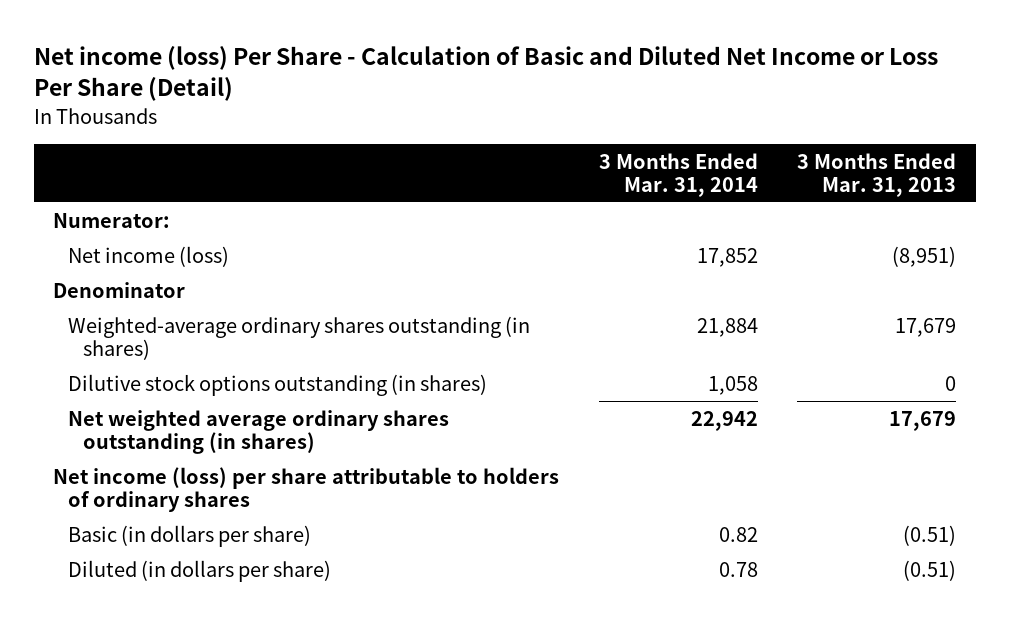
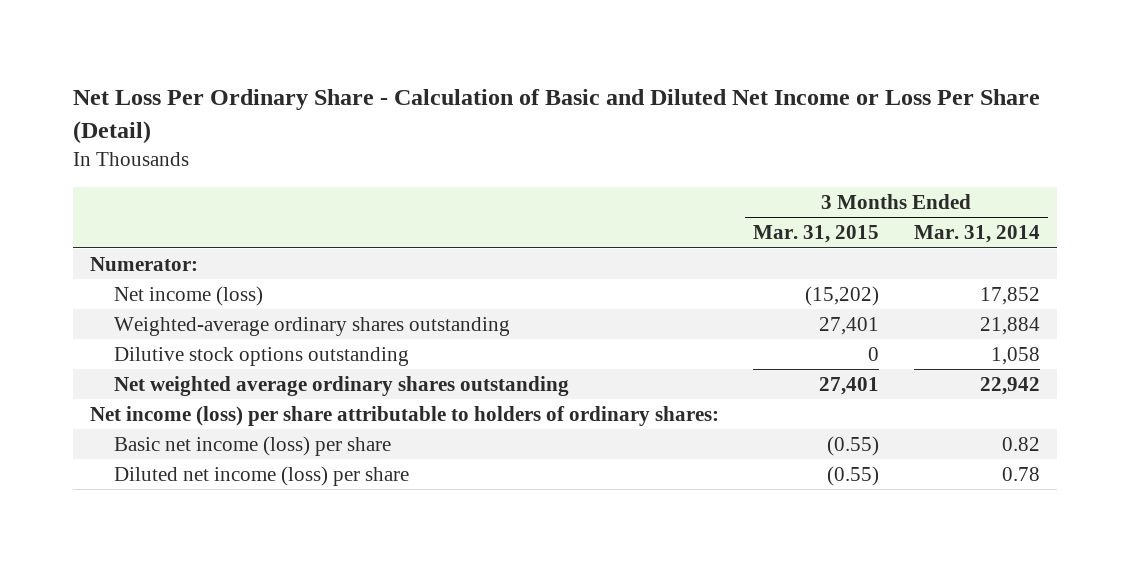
- Net income (loss) Per Share - Calculation of Basic and Diluted Net Income or Loss Per Share (Detail)
+ Net Loss Per Ordinary Share - Calculation of Basic and Diluted Net Income or Loss Per Share (Detail)
- | 3 Months Ended Mar. 31, 2014 | 3 Months Ended Mar. 31, 2013
+ | 3 Months Ended Mar. 31, 2015 | 3 Months Ended Mar. 31, 2014
- Denominator
- Weighted-average ordinary shares outstanding (in shares) | 21,884 | 17,679
- Dilutive stock options outstanding (in shares) | 1,058 | 0
- Net weighted average ordinary shares outstanding (in shares) | 22,942 | 17,679
- Net income (loss) per share attributable to holders of ordinary shares
- Basic (in dollars per share) | 0.82 | (0.51)
- Diluted (in dollars per share) | 0.78 | (0.51)
+ Weighted-average ordinary shares outstanding | 27,401 | 21,884
+ Dilutive stock options outstanding | 0 | 1,058
+ Net weighted average ordinary shares outstanding | 27,401 | 22,942
+ Net income (loss) per share attributable to holders of ordinary shares:
+ Basic net income (loss) per share | (0.55) | 0.82
+ Diluted net income (loss) per share | (0.55) | 0.78

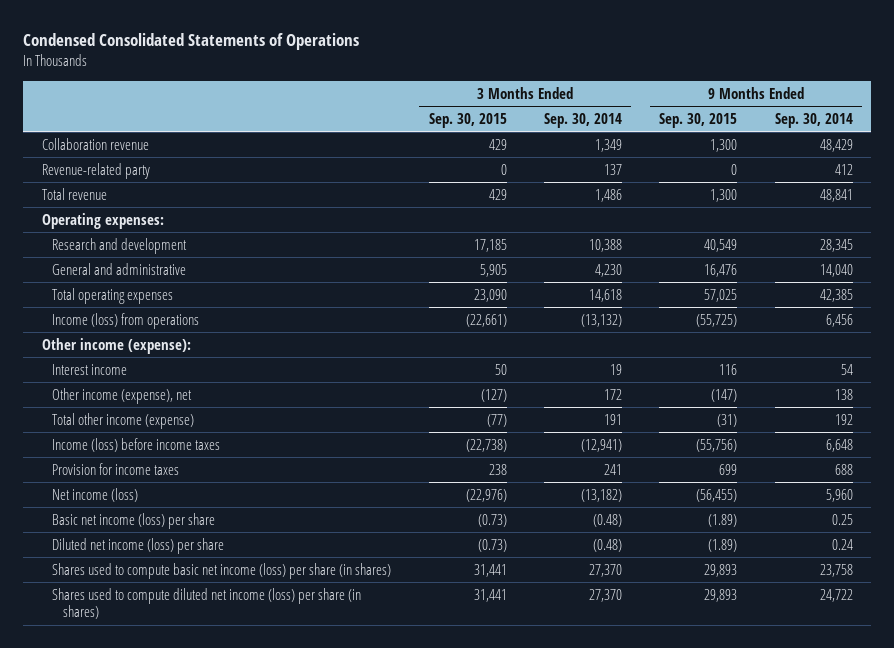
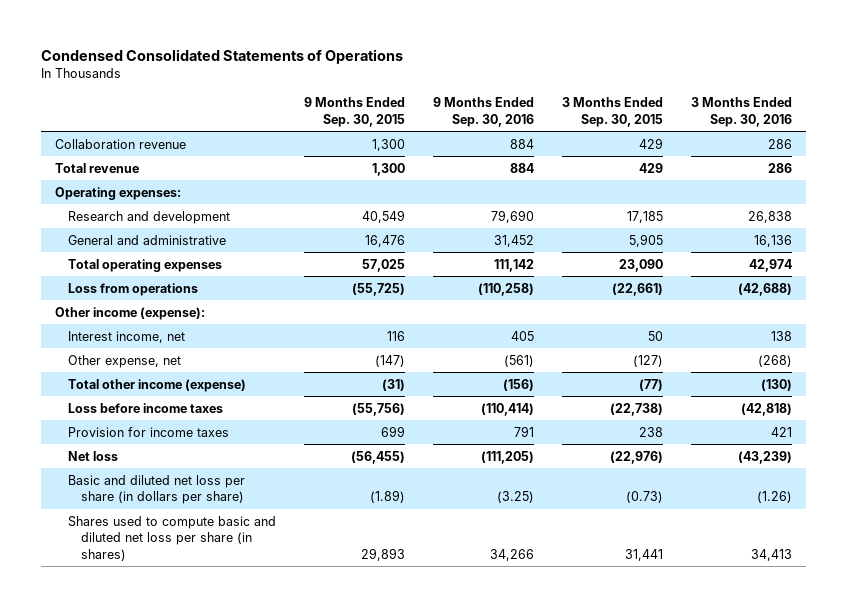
- | 3 Months Ended Sep. 30, 2015 | 3 Months Ended Sep. 30, 2014 | 9 Months Ended Sep. 30, 2015 | 9 Months Ended Sep. 30, 2014
+ | 9 Months Ended Sep. 30, 2015 | 9 Months Ended Sep. 30, 2016 | 3 Months Ended Sep. 30, 2015 | 3 Months Ended Sep. 30, 2016
- Revenue-related party | 0 | 137 | 0 | 412
- Income (loss) from operations | (22,661) | (13,132) | (55,725) | 6,456
+ Loss from operations | (55,725) | (110,258) | (22,661) | (42,688)
- Interest income | 50 | 19 | 116 | 54
- Other income (expense), net | (127) | 172 | (147) | 138
+ Interest income, net | 116 | 405 | 50 | 138
+ Other expense, net | (147) | (561) | (127) | (268)
- Income (loss) before income taxes | (22,738) | (12,941) | (55,756) | 6,648
+ Loss before income taxes | (55,756) | (110,414) | (22,738) | (42,818)
- Net income (loss) | (22,976) | (13,182) | (56,455) | 5,960
- Basic net income (loss) per share | (0.73) | (0.48) | (1.89) | 0.25
- Diluted net income (loss) per share | (0.73) | (0.48) | (1.89) | 0.24
- Shares used to compute basic net income (loss) per share (in shares) | 31,441 | 27,370 | 29,893 | 23,758
- Shares used to compute diluted net income (loss) per share (in shares) | 31,441 | 27,370 | 29,893 | 24,722
+ Net loss | (56,455) | (111,205) | (22,976) | (43,239)
+ Basic and diluted net loss per share (in dollars per share) | (1.89) | (3.25) | (0.73) | (1.26)
+ Shares used to compute basic and diluted net loss per share (in shares) | 29,893 | 34,266 | 31,441 | 34,413

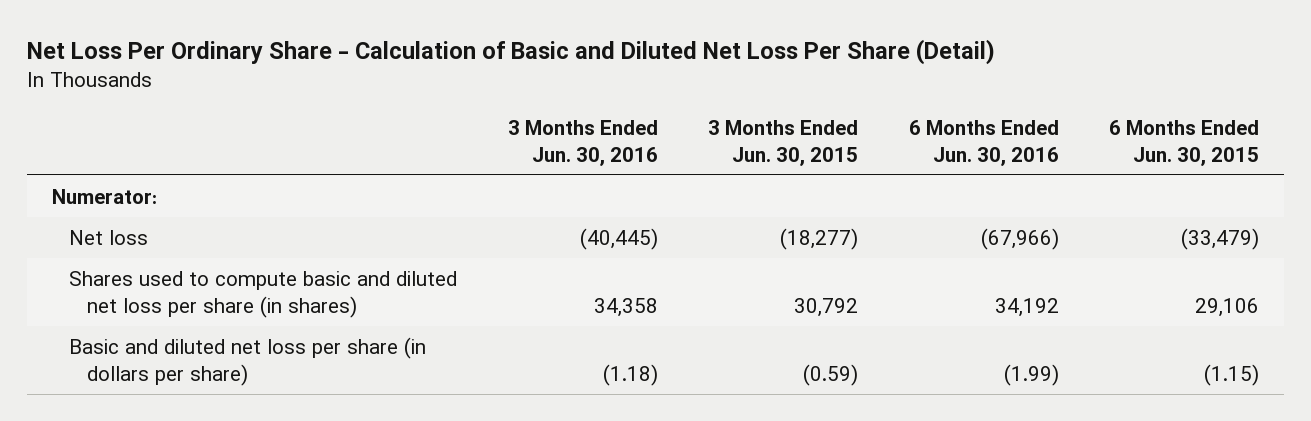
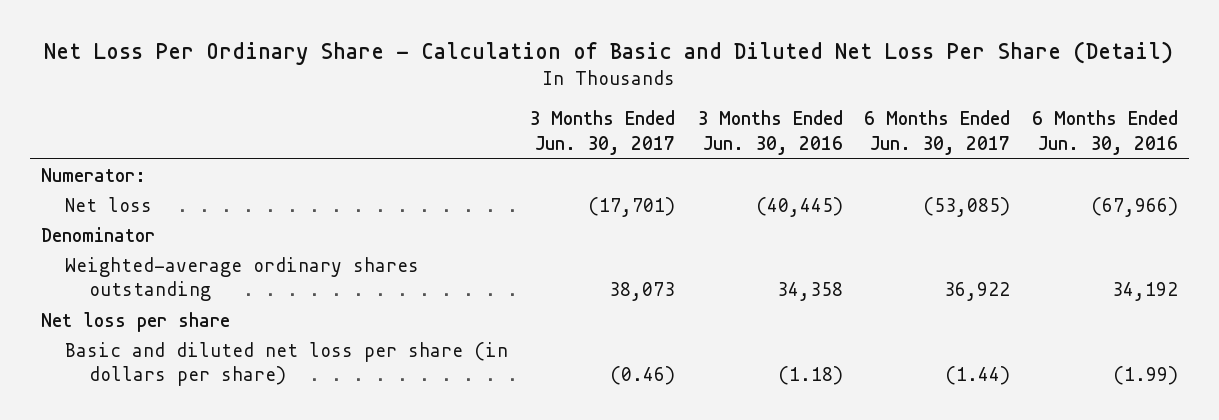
- | 3 Months Ended Jun. 30, 2016 | 3 Months Ended Jun. 30, 2015 | 6 Months Ended Jun. 30, 2016 | 6 Months Ended Jun. 30, 2015
+ | 3 Months Ended Jun. 30, 2017 | 3 Months Ended Jun. 30, 2016 | 6 Months Ended Jun. 30, 2017 | 6 Months Ended Jun. 30, 2016
- Shares used to compute basic and diluted net loss per share (in shares) | 34,358 | 30,792 | 34,192 | 29,106
+ Denominator
+ Weighted-average ordinary shares outstanding | 38,073 | 34,358 | 36,922 | 34,192
+ Net loss per share

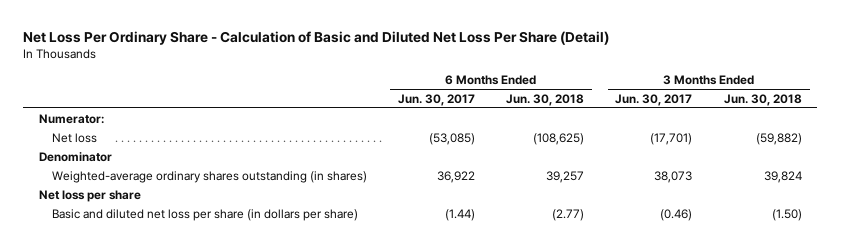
- | 3 Months Ended Jun. 30, 2017 | 3 Months Ended Jun. 30, 2016 | 6 Months Ended Jun. 30, 2017 | 6 Months Ended Jun. 30, 2016
+ | 6 Months Ended Jun. 30, 2017 | 6 Months Ended Jun. 30, 2018 | 3 Months Ended Jun. 30, 2017 | 3 Months Ended Jun. 30, 2018
- Weighted-average ordinary shares outstanding | 38,073 | 34,358 | 36,922 | 34,192
+ Weighted-average ordinary shares outstanding (in shares) | 36,922 | 39,257 | 38,073 | 39,824

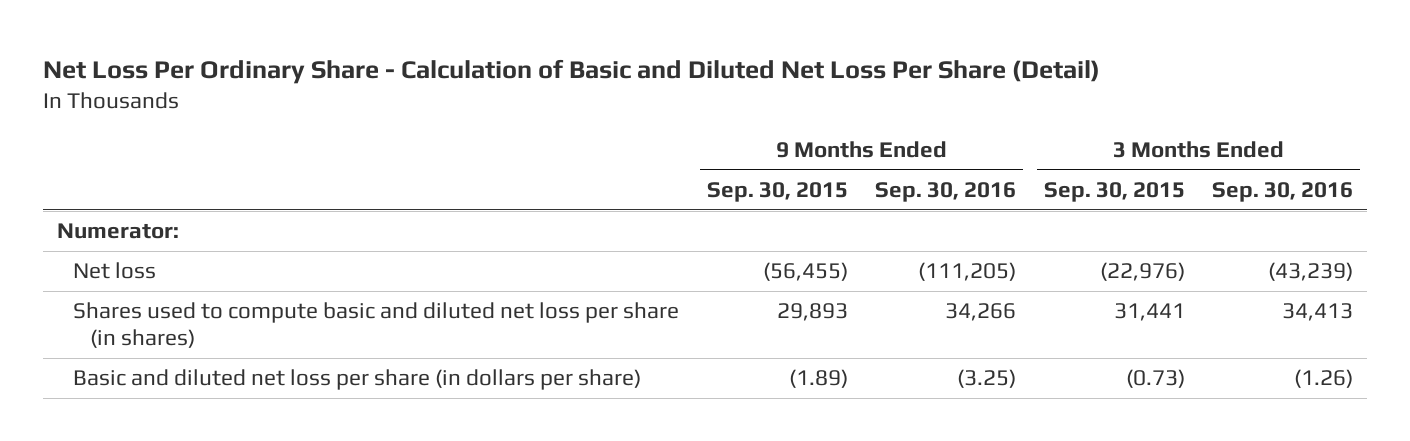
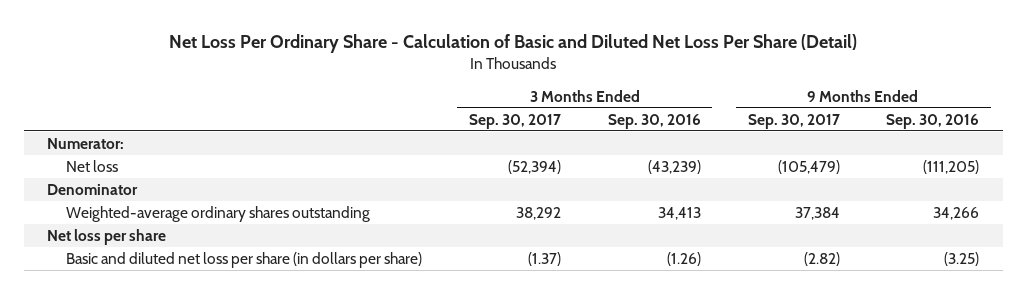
- | 9 Months Ended Sep. 30, 2015 | 9 Months Ended Sep. 30, 2016 | 3 Months Ended Sep. 30, 2015 | 3 Months Ended Sep. 30, 2016
+ | 3 Months Ended Sep. 30, 2017 | 3 Months Ended Sep. 30, 2016 | 9 Months Ended Sep. 30, 2017 | 9 Months Ended Sep. 30, 2016
- Shares used to compute basic and diluted net loss per share (in shares) | 29,893 | 34,266 | 31,441 | 34,413
+ Denominator
+ Weighted-average ordinary shares outstanding | 38,292 | 34,413 | 37,384 | 34,266
+ Net loss per share

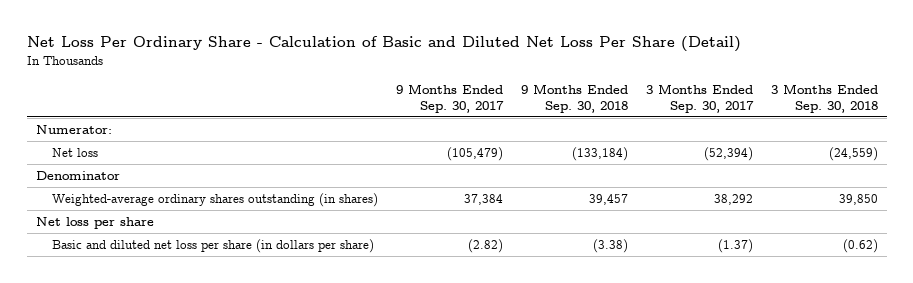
- | 3 Months Ended Sep. 30, 2017 | 3 Months Ended Sep. 30, 2016 | 9 Months Ended Sep. 30, 2017 | 9 Months Ended Sep. 30, 2016
+ | 9 Months Ended Sep. 30, 2017 | 9 Months Ended Sep. 30, 2018 | 3 Months Ended Sep. 30, 2017 | 3 Months Ended Sep. 30, 2018
- Weighted-average ordinary shares outstanding | 38,292 | 34,413 | 37,384 | 34,266
+ Weighted-average ordinary shares outstanding (in shares) | 37,384 | 39,457 | 38,292 | 39,850

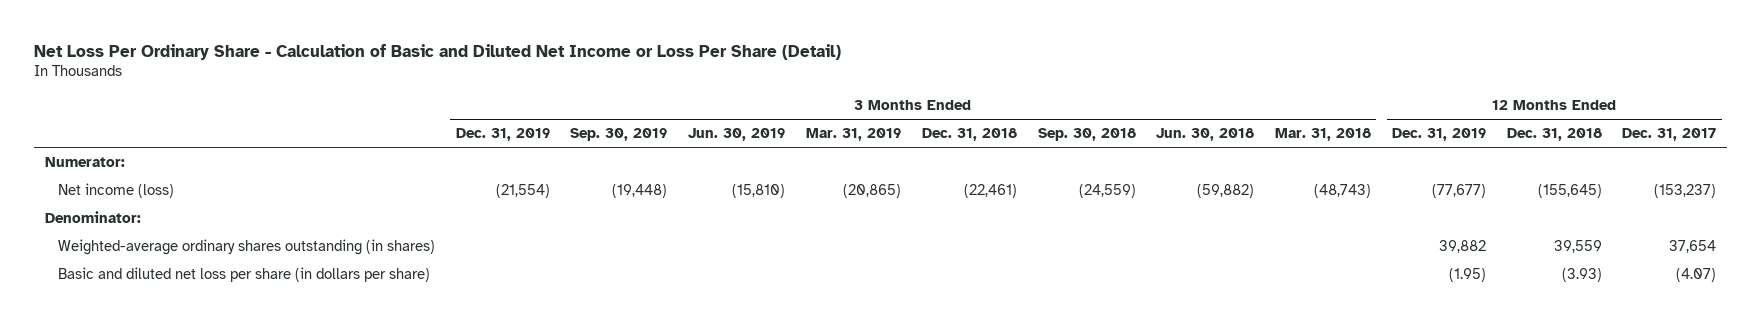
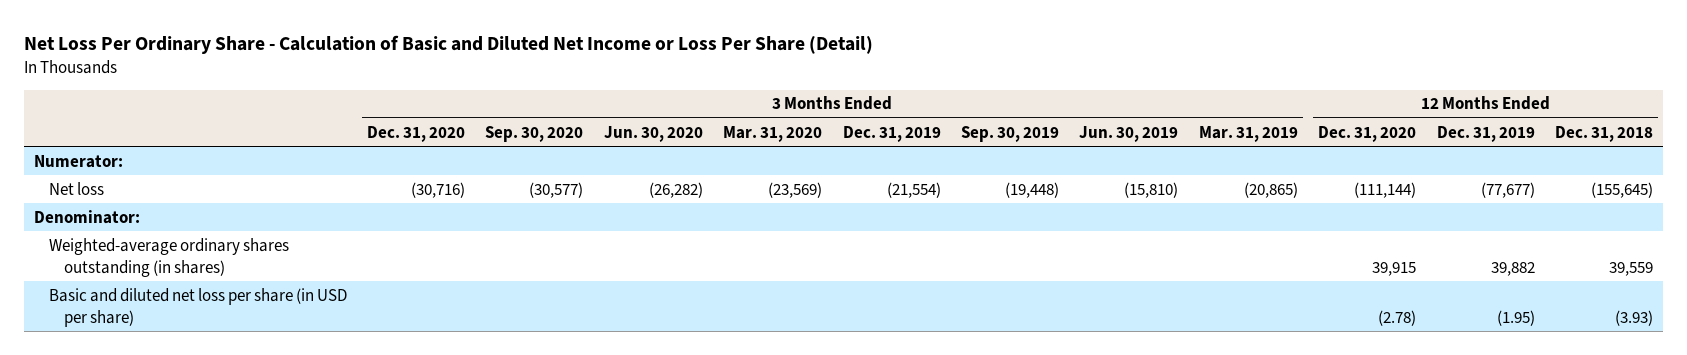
- | 3 Months Ended Dec. 31, 2019 | 3 Months Ended Sep. 30, 2019 | 3 Months Ended Jun. 30, 2019 | 3 Months Ended Mar. 31, 2019 | 3 Months Ended Dec. 31, 2018 | 3 Months Ended Sep. 30, 2018 | 3 Months Ended Jun. 30, 2018 | 3 Months Ended Mar. 31, 2018 | 12 Months Ended Dec. 31, 2019 | 12 Months Ended Dec. 31, 2018 | 12 Months Ended Dec. 31, 2017
+ | 3 Months Ended Dec. 31, 2020 | 3 Months Ended Sep. 30, 2020 | 3 Months Ended Jun. 30, 2020 | 3 Months Ended Mar. 31, 2020 | 3 Months Ended Dec. 31, 2019 | 3 Months Ended Sep. 30, 2019 | 3 Months Ended Jun. 30, 2019 | 3 Months Ended Mar. 31, 2019 | 12 Months Ended Dec. 31, 2020 | 12 Months Ended Dec. 31, 2019 | 12 Months Ended Dec. 31, 2018
- Net income (loss) | (21,554) | (19,448) | (15,810) | (20,865) | (22,461) | (24,559) | (59,882) | (48,743) | (77,677) | (155,645) | (153,237)
+ Net loss | (30,716) | (30,577) | (26,282) | (23,569) | (21,554) | (19,448) | (15,810) | (20,865) | (111,144) | (77,677) | (155,645)
- Basic and diluted net loss per share (in dollars per share) | | | | | | | | | (1.95) | (3.93) | (4.07)
+ Basic and diluted net loss per share (in USD per share) | | | | | | | | | (2.78) | (1.95) | (3.93)

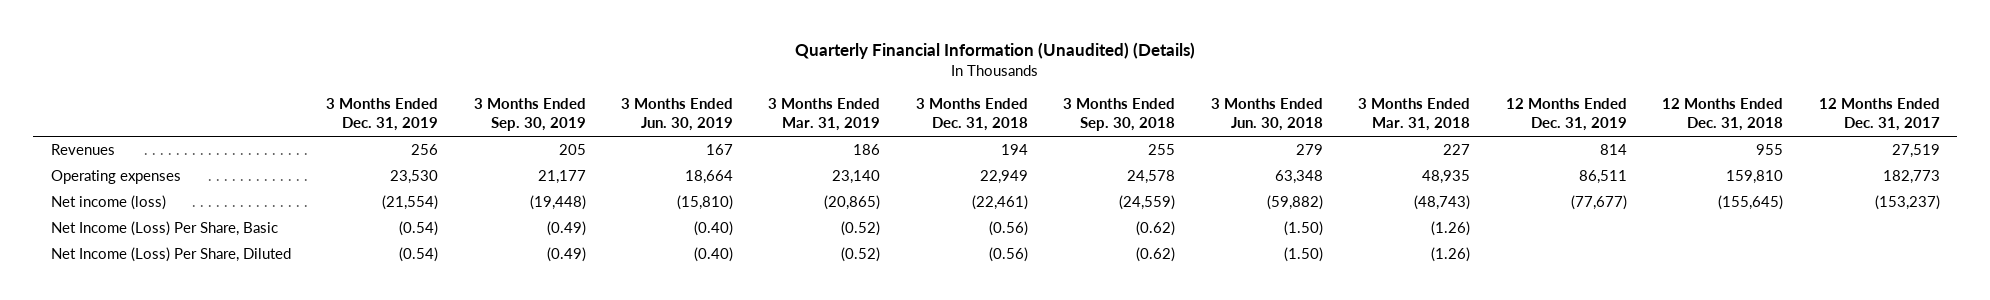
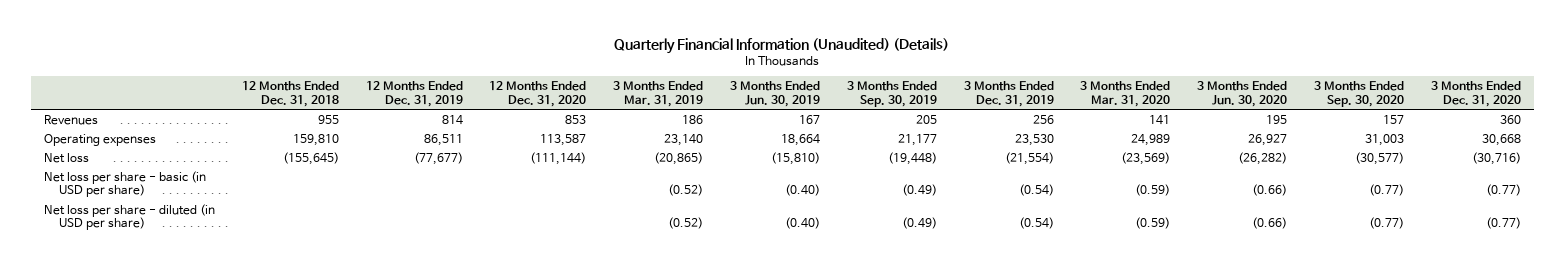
- | 3 Months Ended Dec. 31, 2019 | 3 Months Ended Sep. 30, 2019 | 3 Months Ended Jun. 30, 2019 | 3 Months Ended Mar. 31, 2019 | 3 Months Ended Dec. 31, 2018 | 3 Months Ended Sep. 30, 2018 | 3 Months Ended Jun. 30, 2018 | 3 Months Ended Mar. 31, 2018 | 12 Months Ended Dec. 31, 2019 | 12 Months Ended Dec. 31, 2018 | 12 Months Ended Dec. 31, 2017
+ | 12 Months Ended Dec. 31, 2018 | 12 Months Ended Dec. 31, 2019 | 12 Months Ended Dec. 31, 2020 | 3 Months Ended Mar. 31, 2019 | 3 Months Ended Jun. 30, 2019 | 3 Months Ended Sep. 30, 2019 | 3 Months Ended Dec. 31, 2019 | 3 Months Ended Mar. 31, 2020 | 3 Months Ended Jun. 30, 2020 | 3 Months Ended Sep. 30, 2020 | 3 Months Ended Dec. 31, 2020
- Net income (loss) | (21,554) | (19,448) | (15,810) | (20,865) | (22,461) | (24,559) | (59,882) | (48,743) | (77,677) | (155,645) | (153,237)
- Net Income (Loss) Per Share, Basic | (0.54) | (0.49) | (0.40) | (0.52) | (0.56) | (0.62) | (1.50) | (1.26) | | |
- Net Income (Loss) Per Share, Diluted | (0.54) | (0.49) | (0.40) | (0.52) | (0.56) | (0.62) | (1.50) | (1.26) | | |
+ Net loss | (155,645) | (77,677) | (111,144) | (20,865) | (15,810) | (19,448) | (21,554) | (23,569) | (26,282) | (30,577) | (30,716)
+ Net loss per share - basic (in USD per share) | | | | (0.52) | (0.40) | (0.49) | (0.54) | (0.59) | (0.66) | (0.77) | (0.77)
+ Net loss per share - diluted (in USD per share) | | | | (0.52) | (0.40) | (0.49) | (0.54) | (0.59) | (0.66) | (0.77) | (0.77)

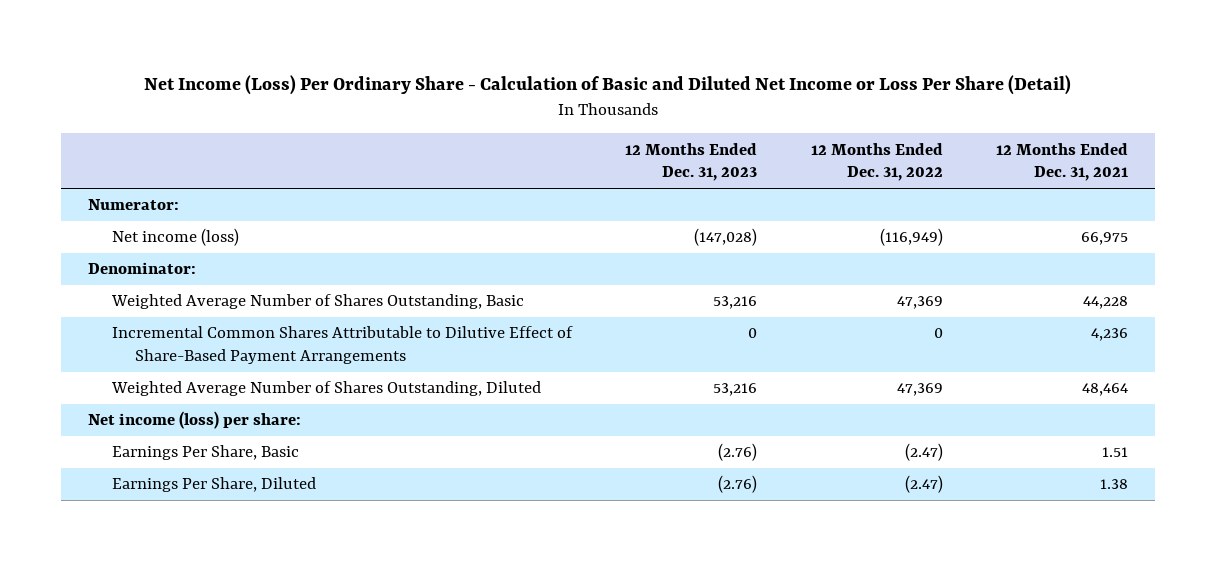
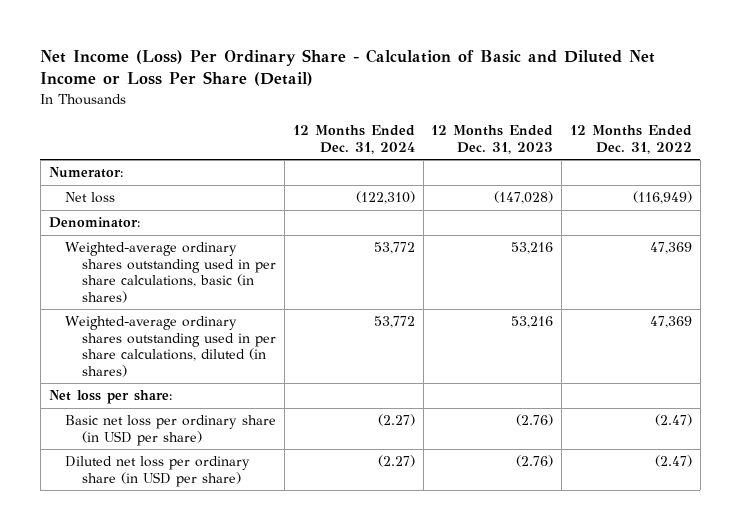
- | 12 Months Ended Dec. 31, 2023 | 12 Months Ended Dec. 31, 2022 | 12 Months Ended Dec. 31, 2021
+ | 12 Months Ended Dec. 31, 2024 | 12 Months Ended Dec. 31, 2023 | 12 Months Ended Dec. 31, 2022
- Net income (loss) | (147,028) | (116,949) | 66,975
+ Net loss | (122,310) | (147,028) | (116,949)
- Weighted Average Number of Shares Outstanding, Basic | 53,216 | 47,369 | 44,228
- Incremental Common Shares Attributable to Dilutive Effect of Share-Based Payment Arrangements | 0 | 0 | 4,236
- Weighted Average Number of Shares Outstanding, Diluted | 53,216 | 47,369 | 48,464
- Net income (loss) per share:
- Earnings Per Share, Basic | (2.76) | (2.47) | 1.51
- Earnings Per Share, Diluted | (2.76) | (2.47) | 1.38
+ Weighted-average ordinary shares outstanding used in per share calculations, basic (in shares) | 53,772 | 53,216 | 47,369
+ Weighted-average ordinary shares outstanding used in per share calculations, diluted (in shares) | 53,772 | 53,216 | 47,369
+ Net loss per share:
+ Basic net loss per ordinary share (in USD per share) | (2.27) | (2.76) | (2.47)
+ Diluted net loss per ordinary share (in USD per share) | (2.27) | (2.76) | (2.47)

